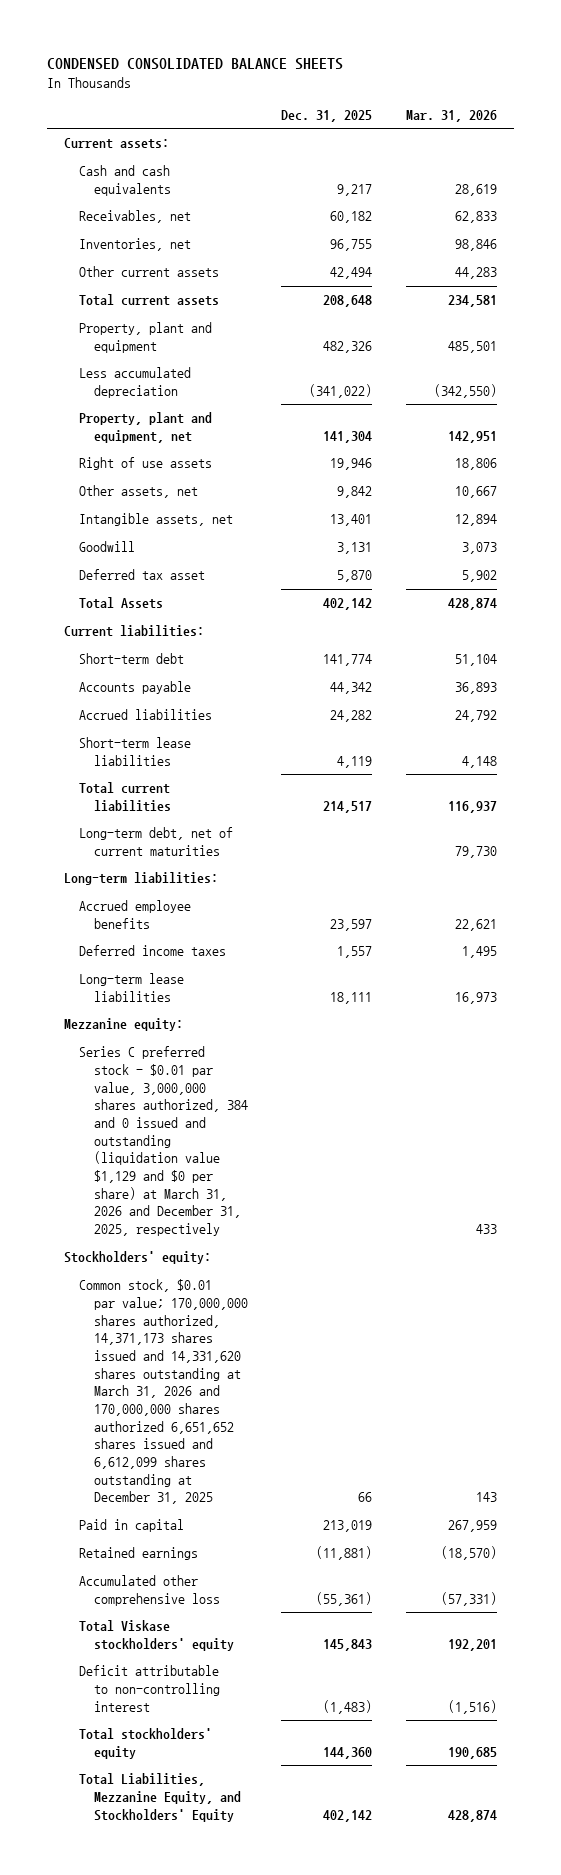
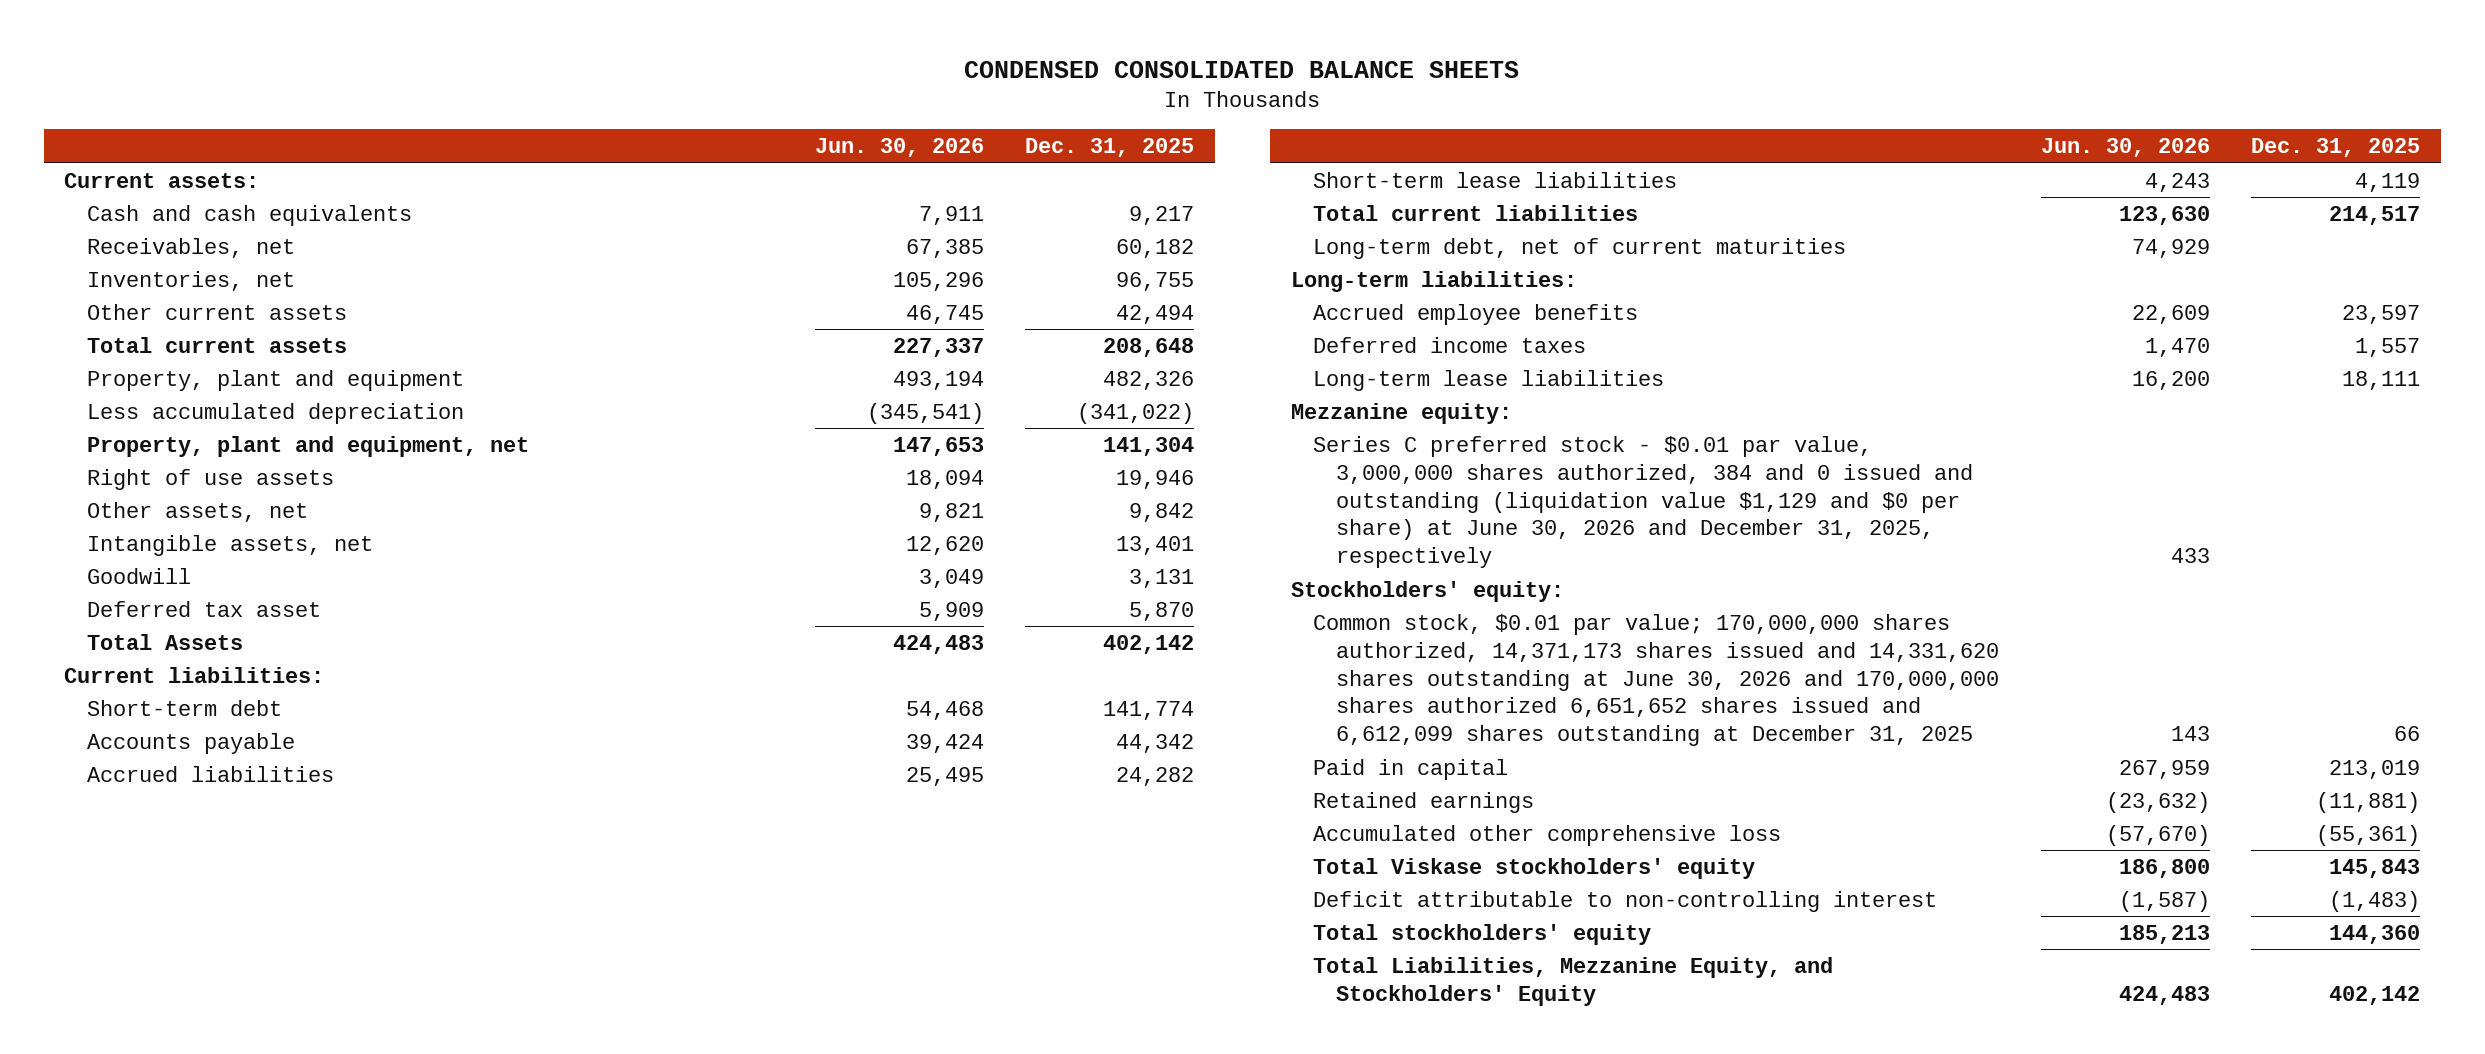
- | Dec. 31, 2025 | Mar. 31, 2026
+ | Jun. 30, 2026 | Dec. 31, 2025
- Series C preferred stock - $0.01 par value, 3,000,000 shares authorized, 384 and 0 issued and outstanding (liquidation value $1,129 and $0 per share) at March 31, 2026 and December 31, 2025, respectively | | 433
+ Series C preferred stock - $0.01 par value, 3,000,000 shares authorized, 384 and 0 issued and outstanding (liquidation value $1,129 and $0 per share) at June 30, 2026 and December 31, 2025, respectively | 433 |
- Common stock, $0.01 par value; 170,000,000 shares authorized, 14,371,173 shares issued and 14,331,620 shares outstanding at March 31, 2026 and 170,000,000 shares authorized 6,651,652 shares issued and 6,612,099 shares outstanding at December 31, 2025 | 66 | 143
+ Common stock, $0.01 par value; 170,000,000 shares authorized, 14,371,173 shares issued and 14,331,620 shares outstanding at June 30, 2026 and 170,000,000 shares authorized 6,651,652 shares issued and 6,612,099 shares outstanding at December 31, 2025 | 143 | 66

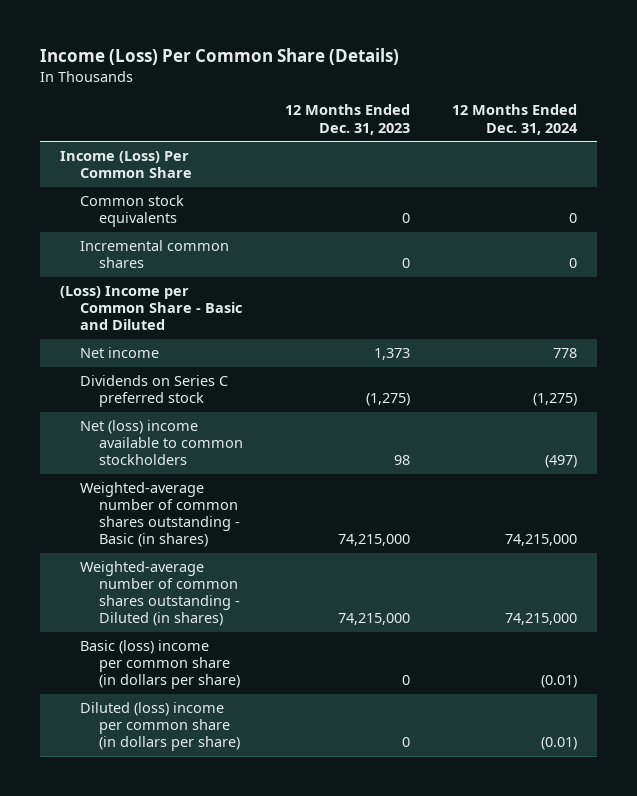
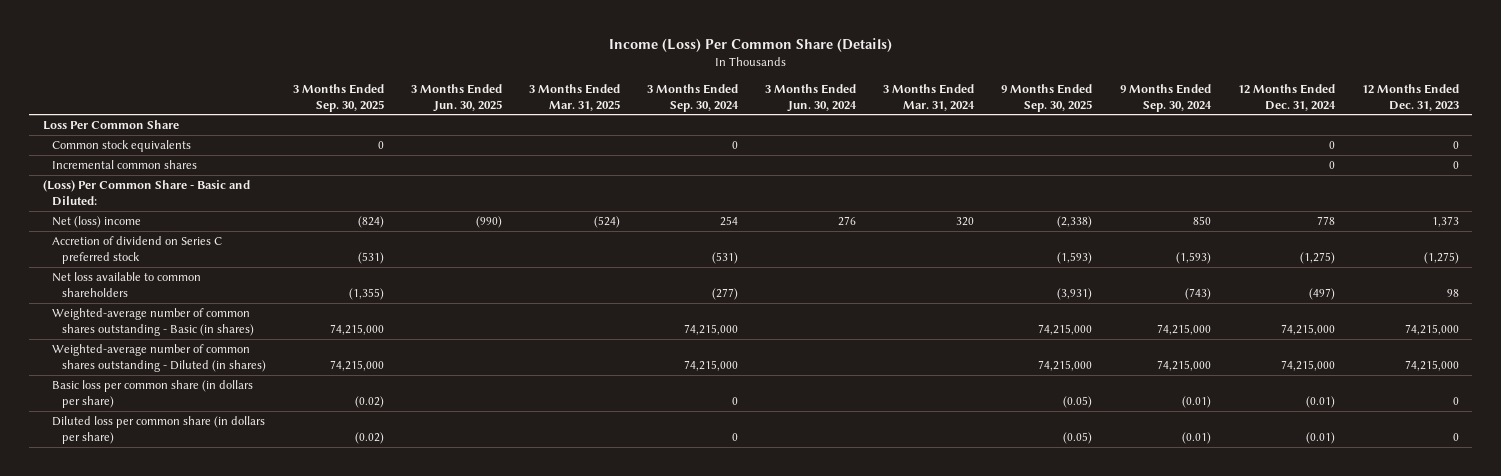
- | 12 Months Ended Dec. 31, 2023 | 12 Months Ended Dec. 31, 2024
+ | 3 Months Ended Sep. 30, 2025 | 3 Months Ended Jun. 30, 2025 | 3 Months Ended Mar. 31, 2025 | 3 Months Ended Sep. 30, 2024 | 3 Months Ended Jun. 30, 2024 | 3 Months Ended Mar. 31, 2024 | 9 Months Ended Sep. 30, 2025 | 9 Months Ended Sep. 30, 2024 | 12 Months Ended Dec. 31, 2024 | 12 Months Ended Dec. 31, 2023
- Income (Loss) Per Common Share
+ Loss Per Common Share
- (Loss) Income per Common Share - Basic and Diluted
- Net income | 1,373 | 778
- Dividends on Series C preferred stock | (1,275) | (1,275)
- Net (loss) income available to common stockholders | 98 | (497)
+ (Loss) Per Common Share - Basic and Diluted:
+ Net (loss) income | (824) | (990) | (524) | 254 | 276 | 320 | (2,338) | 850 | 778 | 1,373
+ Accretion of dividend on Series C preferred stock | (531) | | | (531) | | | (1,593) | (1,593) | (1,275) | (1,275)
+ Net loss available to common shareholders | (1,355) | | | (277) | | | (3,931) | (743) | (497) | 98
- Basic (loss) income per common share (in dollars per share) | 0 | (0.01)
- Diluted (loss) income per common share (in dollars per share) | 0 | (0.01)
+ Basic loss per common share (in dollars per share) | (0.02) | | | 0 | | | (0.05) | (0.01) | (0.01) | 0
+ Diluted loss per common share (in dollars per share) | (0.02) | | | 0 | | | (0.05) | (0.01) | (0.01) | 0

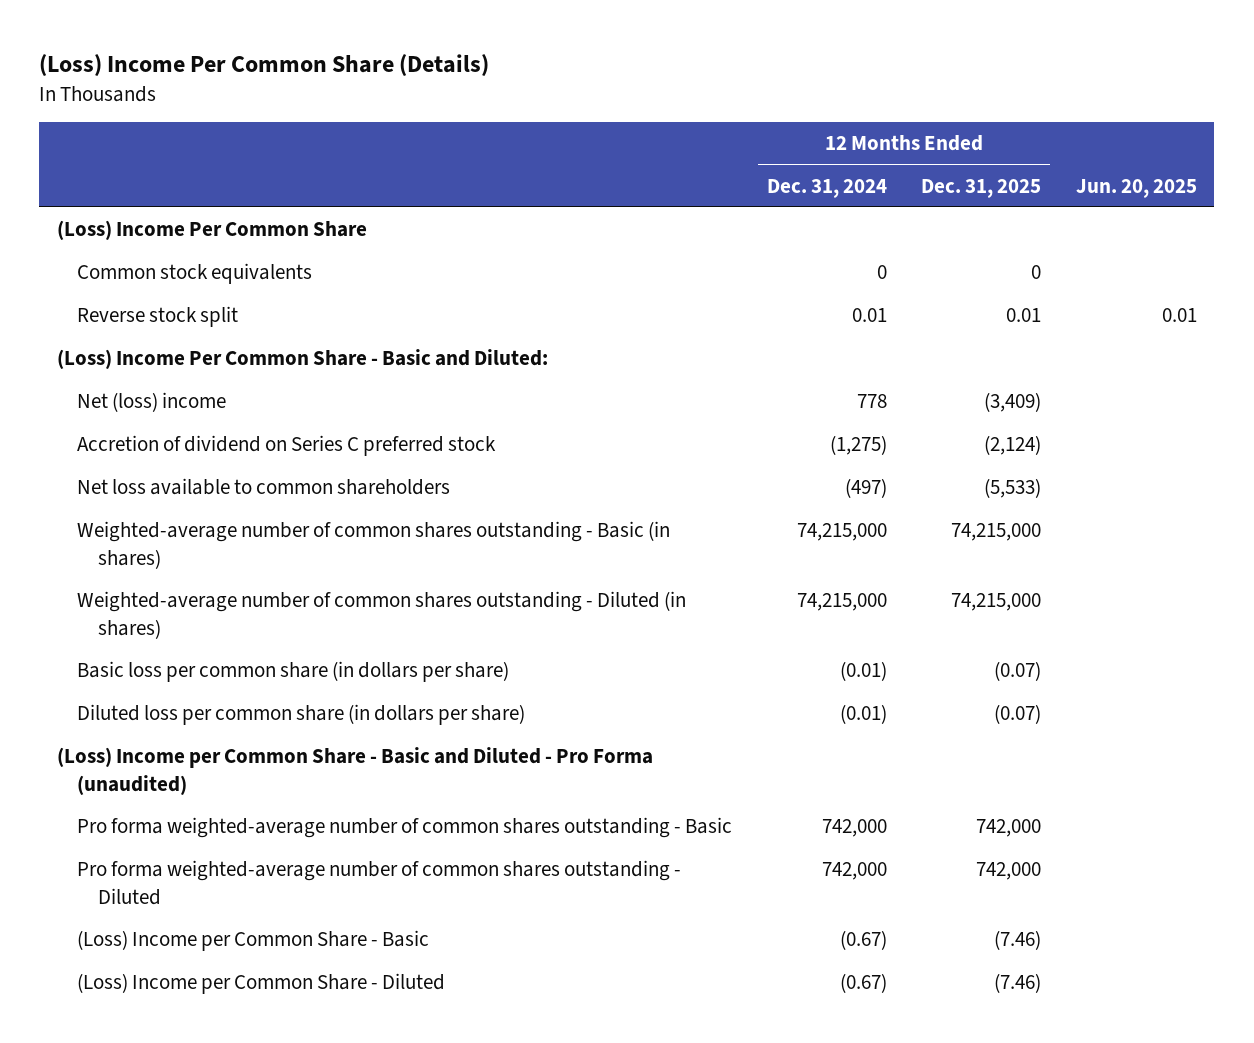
- Income (Loss) Per Common Share (Details)
+ (Loss) Income Per Common Share (Details)
- | 3 Months Ended Sep. 30, 2025 | 3 Months Ended Jun. 30, 2025 | 3 Months Ended Mar. 31, 2025 | 3 Months Ended Sep. 30, 2024 | 3 Months Ended Jun. 30, 2024 | 3 Months Ended Mar. 31, 2024 | 9 Months Ended Sep. 30, 2025 | 9 Months Ended Sep. 30, 2024 | 12 Months Ended Dec. 31, 2024 | 12 Months Ended Dec. 31, 2023
+ | 12 Months Ended Dec. 31, 2024 | 12 Months Ended Dec. 31, 2025 | Jun. 20, 2025
- Loss Per Common Share
+ (Loss) Income Per Common Share
- Incremental common shares | | | | | | | | | 0 | 0
- (Loss) Per Common Share - Basic and Diluted:
+ Reverse stock split | 0.01 | 0.01 | 0.01
+ (Loss) Income Per Common Share - Basic and Diluted:
+ (Loss) Income per Common Share - Basic and Diluted - Pro Forma (unaudited)
+ Pro forma weighted-average number of common shares outstanding - Basic | 742,000 | 742,000 |
+ Pro forma weighted-average number of common shares outstanding - Diluted | 742,000 | 742,000 |
+ (Loss) Income per Common Share - Basic | (0.67) | (7.46) |
+ (Loss) Income per Common Share - Diluted | (0.67) | (7.46) |

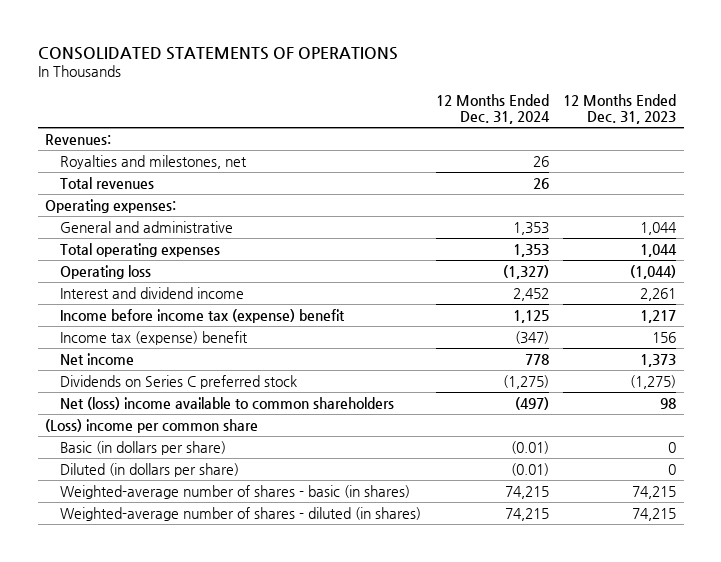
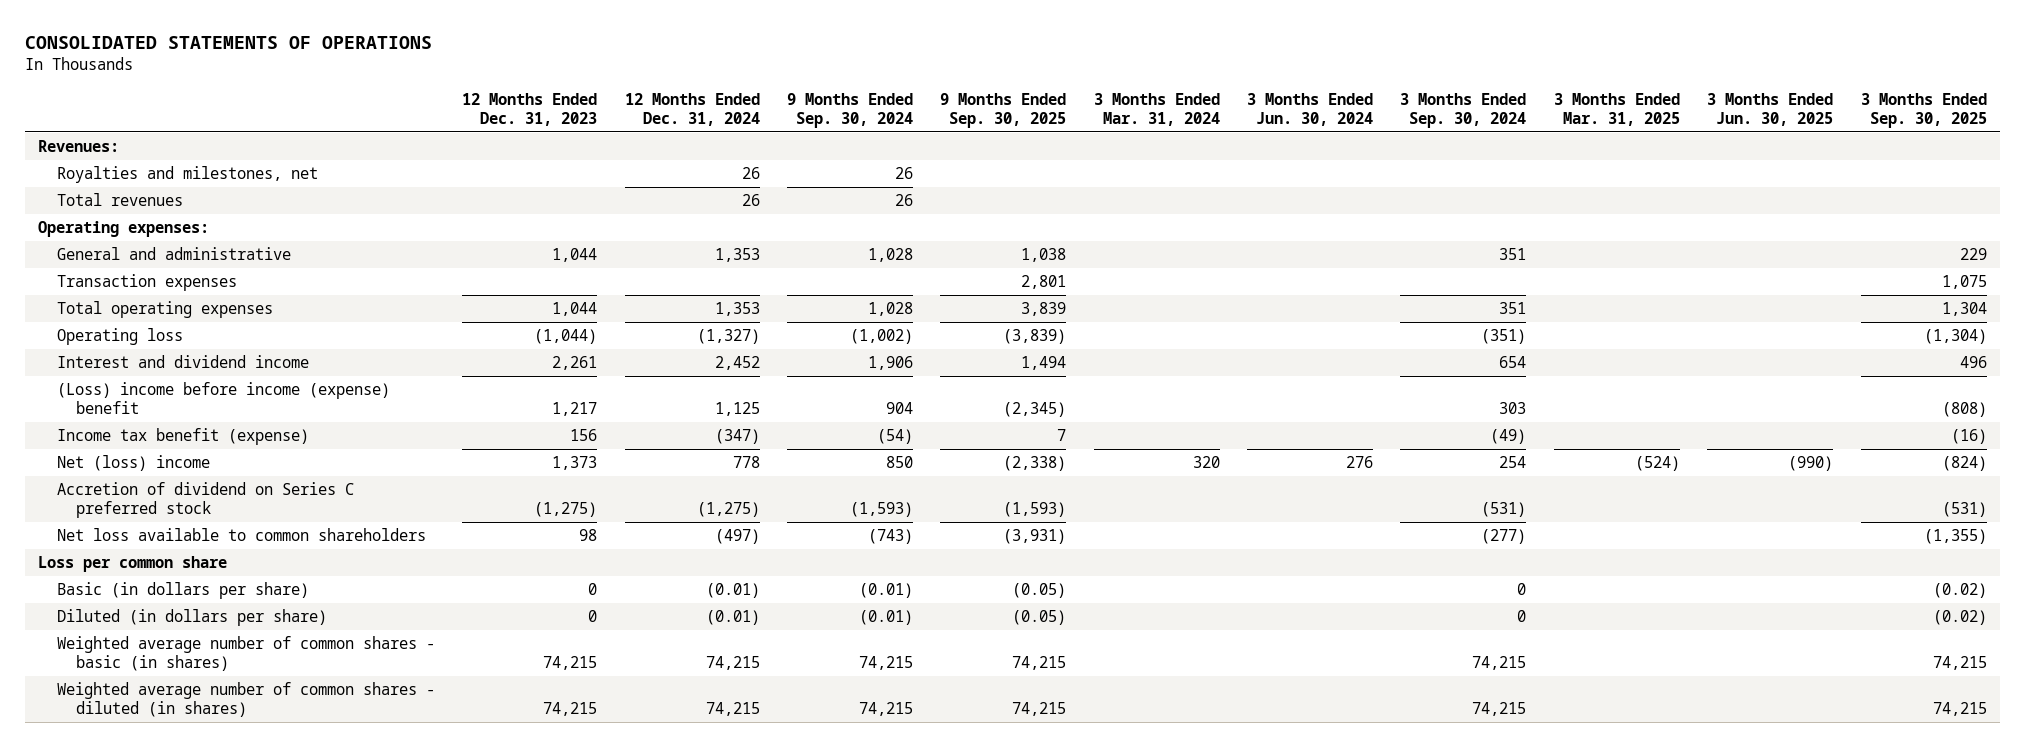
- | 12 Months Ended Dec. 31, 2024 | 12 Months Ended Dec. 31, 2023
+ | 12 Months Ended Dec. 31, 2023 | 12 Months Ended Dec. 31, 2024 | 9 Months Ended Sep. 30, 2024 | 9 Months Ended Sep. 30, 2025 | 3 Months Ended Mar. 31, 2024 | 3 Months Ended Jun. 30, 2024 | 3 Months Ended Sep. 30, 2024 | 3 Months Ended Mar. 31, 2025 | 3 Months Ended Jun. 30, 2025 | 3 Months Ended Sep. 30, 2025
+ Transaction expenses | | | | 2,801 | | | | | | 1,075
- Income before income tax (expense) benefit | 1,125 | 1,217
- Income tax (expense) benefit | (347) | 156
- Net income | 778 | 1,373
- Dividends on Series C preferred stock | (1,275) | (1,275)
- Net (loss) income available to common shareholders | (497) | 98
- (Loss) income per common share
+ (Loss) income before income (expense) benefit | 1,217 | 1,125 | 904 | (2,345) | | | 303 | | | (808)
+ Income tax benefit (expense) | 156 | (347) | (54) | 7 | | | (49) | | | (16)
+ Net (loss) income | 1,373 | 778 | 850 | (2,338) | 320 | 276 | 254 | (524) | (990) | (824)
+ Accretion of dividend on Series C preferred stock | (1,275) | (1,275) | (1,593) | (1,593) | | | (531) | | | (531)
+ Net loss available to common shareholders | 98 | (497) | (743) | (3,931) | | | (277) | | | (1,355)
+ Loss per common share
- Weighted-average number of shares - basic (in shares) | 74,215 | 74,215
- Weighted-average number of shares - diluted (in shares) | 74,215 | 74,215
+ Weighted average number of common shares - basic (in shares) | 74,215 | 74,215 | 74,215 | 74,215 | | | 74,215 | | | 74,215
+ Weighted average number of common shares - diluted (in shares) | 74,215 | 74,215 | 74,215 | 74,215 | | | 74,215 | | | 74,215

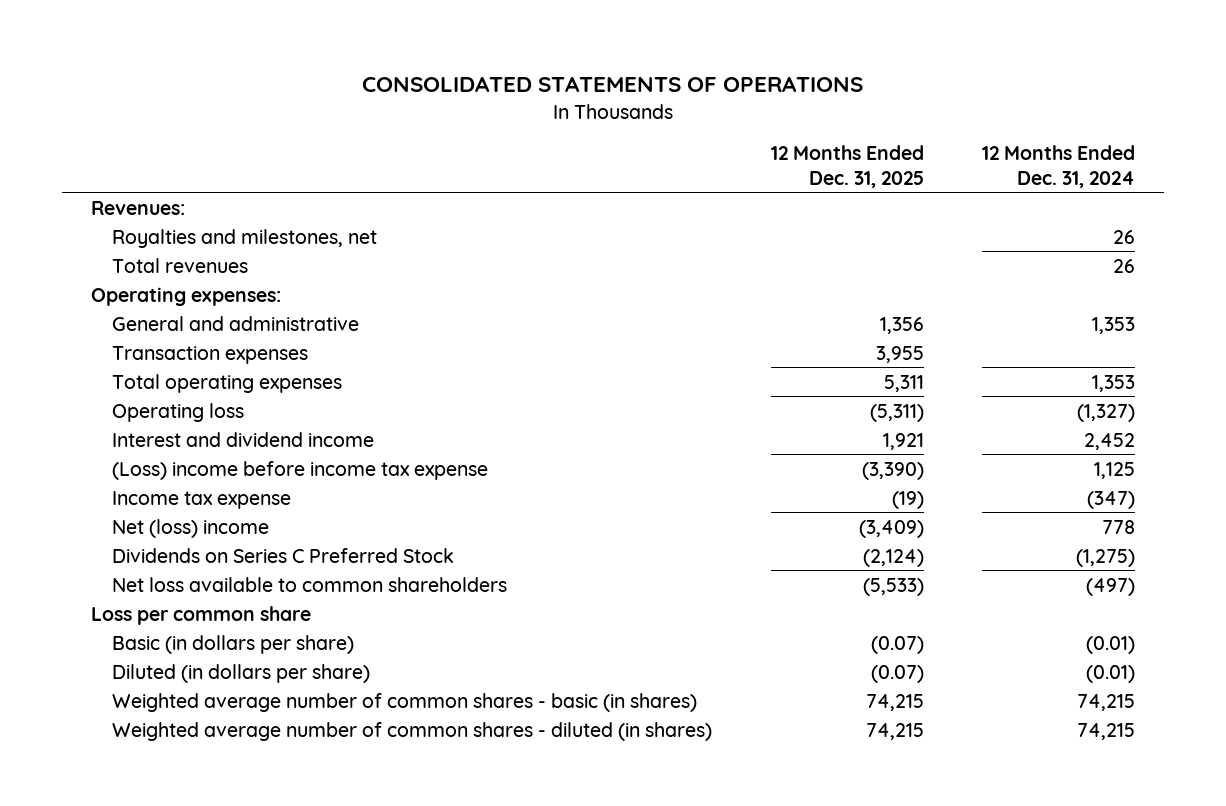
- | 12 Months Ended Dec. 31, 2023 | 12 Months Ended Dec. 31, 2024 | 9 Months Ended Sep. 30, 2024 | 9 Months Ended Sep. 30, 2025 | 3 Months Ended Mar. 31, 2024 | 3 Months Ended Jun. 30, 2024 | 3 Months Ended Sep. 30, 2024 | 3 Months Ended Mar. 31, 2025 | 3 Months Ended Jun. 30, 2025 | 3 Months Ended Sep. 30, 2025
+ | 12 Months Ended Dec. 31, 2025 | 12 Months Ended Dec. 31, 2024
- (Loss) income before income (expense) benefit | 1,217 | 1,125 | 904 | (2,345) | | | 303 | | | (808)
- Income tax benefit (expense) | 156 | (347) | (54) | 7 | | | (49) | | | (16)
+ (Loss) income before income tax expense | (3,390) | 1,125
+ Income tax expense | (19) | (347)
- Accretion of dividend on Series C preferred stock | (1,275) | (1,275) | (1,593) | (1,593) | | | (531) | | | (531)
+ Dividends on Series C Preferred Stock | (2,124) | (1,275)

